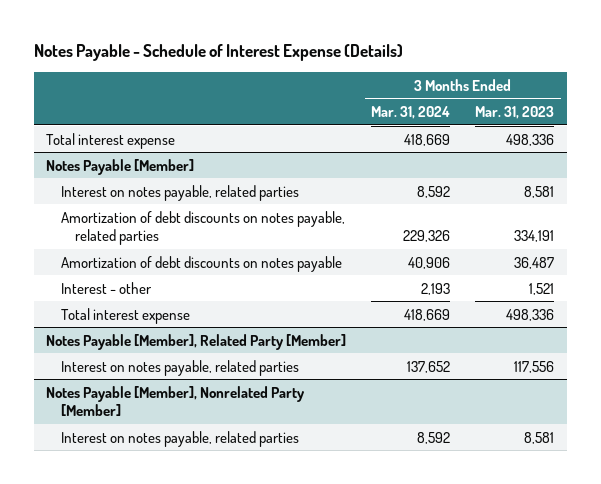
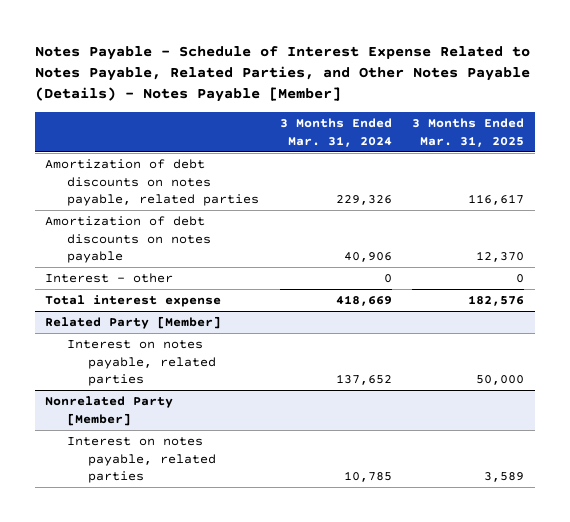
- Notes Payable - Schedule of Interest Expense (Details)
+ Notes Payable - Schedule of Interest Expense Related to Notes Payable, Related Parties, and Other Notes Payable (Details) - Notes Payable [Member]
- | 3 Months Ended Mar. 31, 2024 | 3 Months Ended Mar. 31, 2023
+ | 3 Months Ended Mar. 31, 2024 | 3 Months Ended Mar. 31, 2025
- Total interest expense | 418,669 | 498,336
- Notes Payable [Member]
- Interest on notes payable, related parties | 8,592 | 8,581
- Interest - other | 2,193 | 1,521
+ Interest - other | 0 | 0
- Notes Payable [Member], Related Party [Member]
+ Related Party [Member]
- Notes Payable [Member], Nonrelated Party [Member]
- Interest on notes payable, related parties | 8,592 | 8,581
+ Nonrelated Party [Member]
+ Interest on notes payable, related parties | 10,785 | 3,589

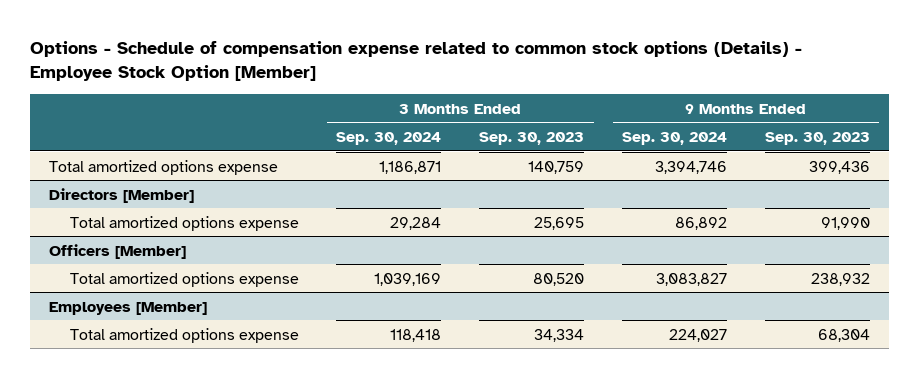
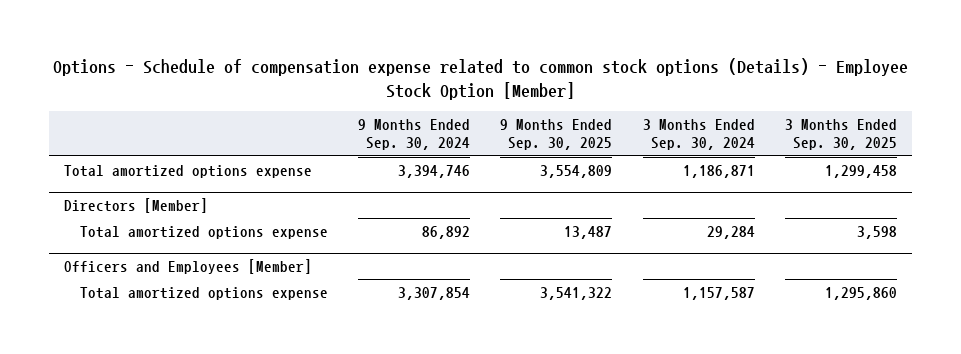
- | 3 Months Ended Sep. 30, 2024 | 3 Months Ended Sep. 30, 2023 | 9 Months Ended Sep. 30, 2024 | 9 Months Ended Sep. 30, 2023
+ | 9 Months Ended Sep. 30, 2024 | 9 Months Ended Sep. 30, 2025 | 3 Months Ended Sep. 30, 2024 | 3 Months Ended Sep. 30, 2025
- Officers [Member]
- Total amortized options expense | 1,039,169 | 80,520 | 3,083,827 | 238,932
- Employees [Member]
- Total amortized options expense | 118,418 | 34,334 | 224,027 | 68,304
+ Officers and Employees [Member]
+ Total amortized options expense | 3,307,854 | 3,541,322 | 1,157,587 | 1,295,860

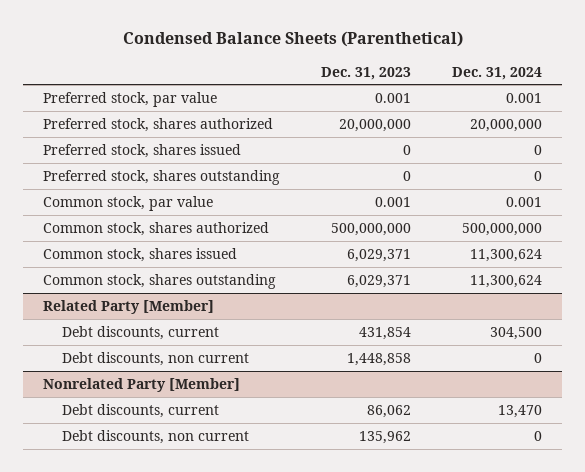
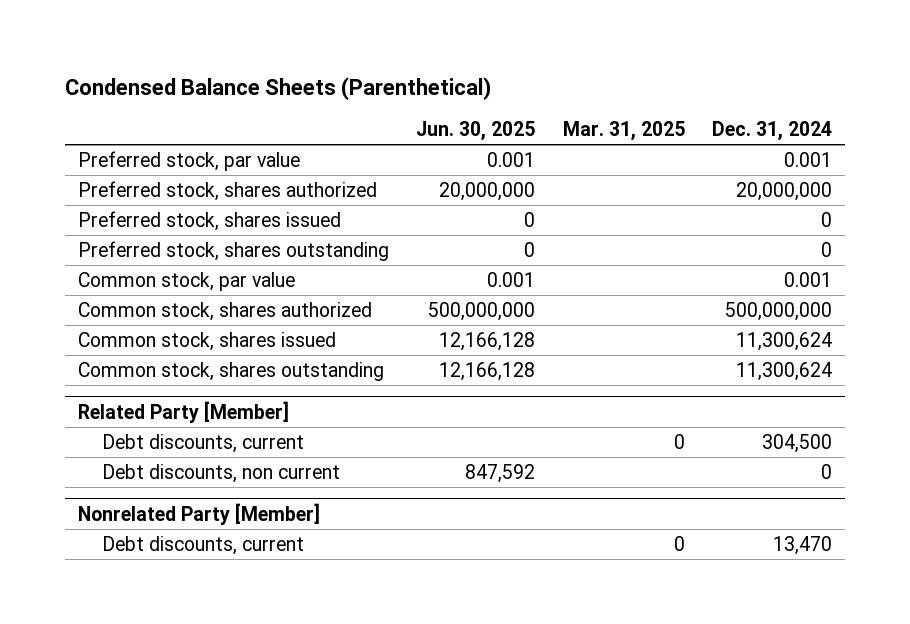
- | Dec. 31, 2023 | Dec. 31, 2024
+ | Jun. 30, 2025 | Mar. 31, 2025 | Dec. 31, 2024
@ Nonrelated Party [Member]
- Debt discounts, non current | 135,962 | 0

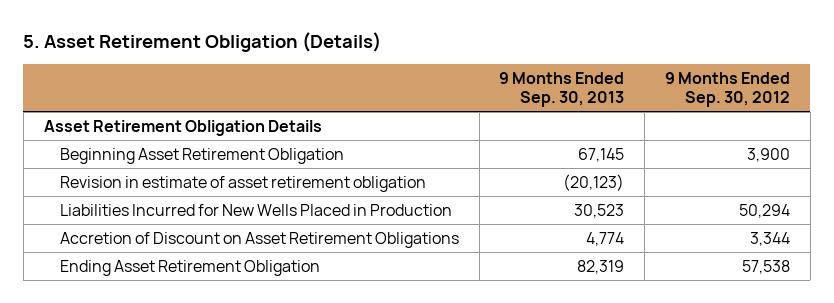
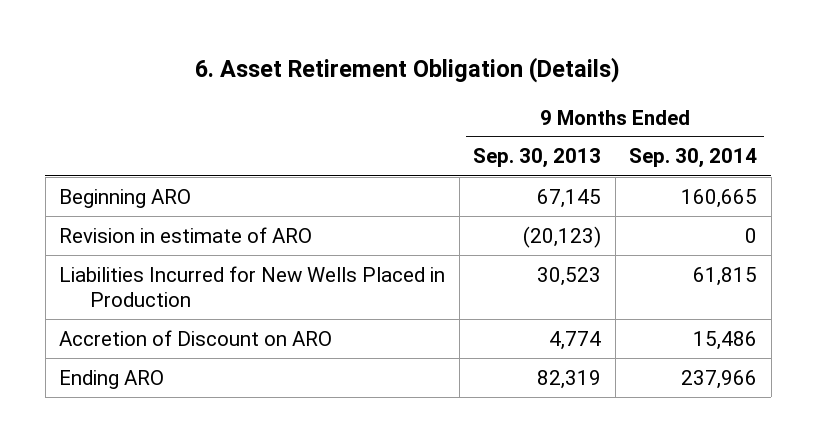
- 5. Asset Retirement Obligation (Details)
+ 6. Asset Retirement Obligation (Details)
- | 9 Months Ended Sep. 30, 2013 | 9 Months Ended Sep. 30, 2012
+ | 9 Months Ended Sep. 30, 2013 | 9 Months Ended Sep. 30, 2014
- Asset Retirement Obligation Details
- Beginning Asset Retirement Obligation | 67,145 | 3,900
- Revision in estimate of asset retirement obligation | (20,123) |
+ Beginning ARO | 67,145 | 160,665
+ Revision in estimate of ARO | (20,123) | 0
- Accretion of Discount on Asset Retirement Obligations | 4,774 | 3,344
- Ending Asset Retirement Obligation | 82,319 | 57,538
+ Accretion of Discount on ARO | 4,774 | 15,486
+ Ending ARO | 82,319 | 237,966

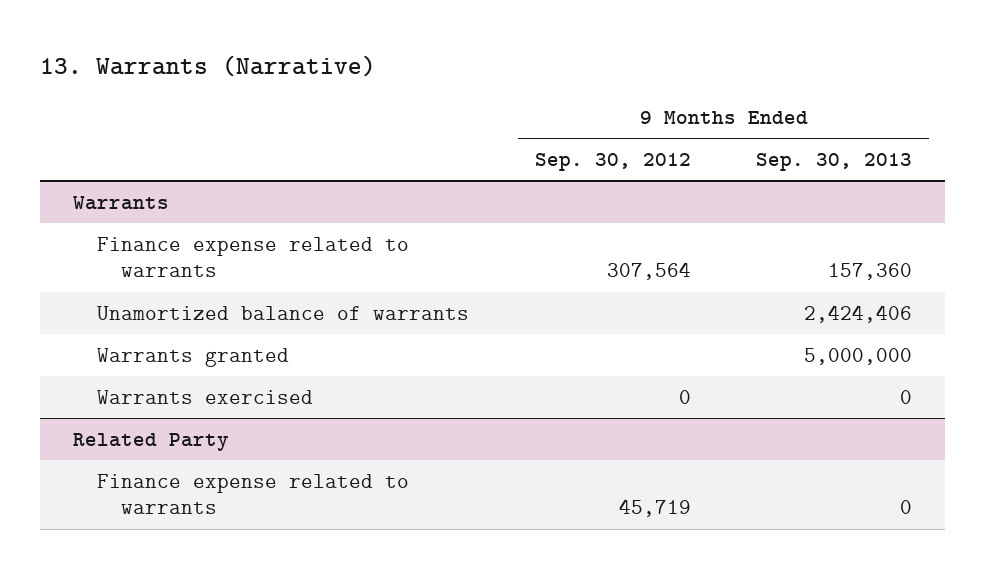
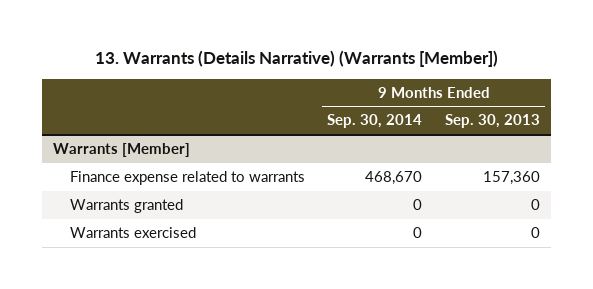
- 13. Warrants (Narrative)
+ 13. Warrants (Details Narrative) (Warrants [Member])
- | 9 Months Ended Sep. 30, 2012 | 9 Months Ended Sep. 30, 2013
+ | 9 Months Ended Sep. 30, 2014 | 9 Months Ended Sep. 30, 2013
- Warrants
+ Warrants [Member]
- Unamortized balance of warrants | | 2,424,406
- Warrants granted | | 5,000,000
+ Warrants granted | 0 | 0
- Related Party
- Finance expense related to warrants | 45,719 | 0

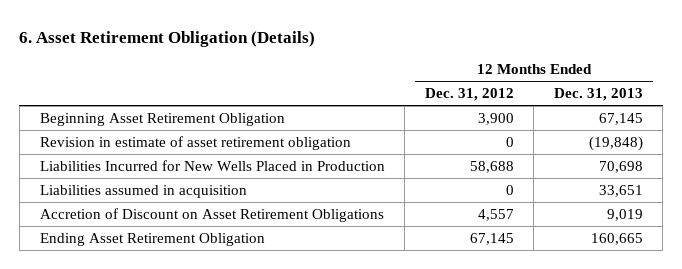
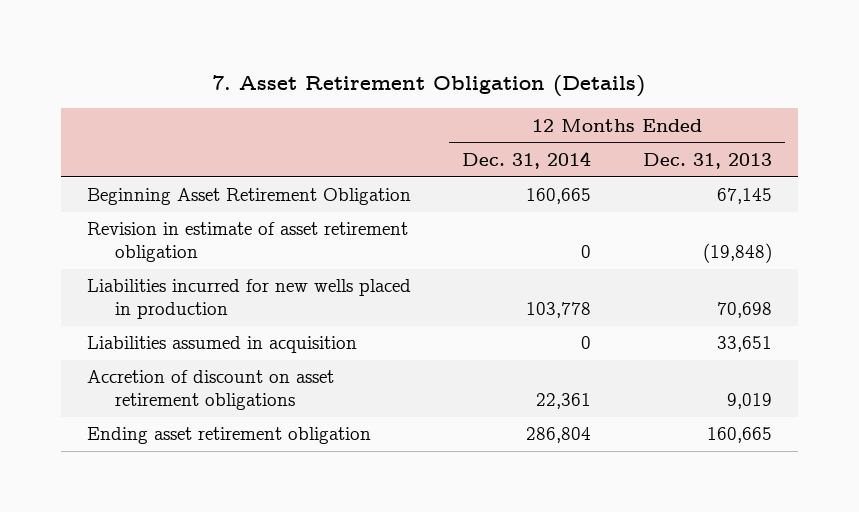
- 6. Asset Retirement Obligation (Details)
+ 7. Asset Retirement Obligation (Details)
- | 12 Months Ended Dec. 31, 2012 | 12 Months Ended Dec. 31, 2013
+ | 12 Months Ended Dec. 31, 2014 | 12 Months Ended Dec. 31, 2013
- Liabilities Incurred for New Wells Placed in Production | 58,688 | 70,698
+ Liabilities incurred for new wells placed in production | 103,778 | 70,698
- Accretion of Discount on Asset Retirement Obligations | 4,557 | 9,019
- Ending Asset Retirement Obligation | 67,145 | 160,665
+ Accretion of discount on asset retirement obligations | 22,361 | 9,019
+ Ending asset retirement obligation | 286,804 | 160,665

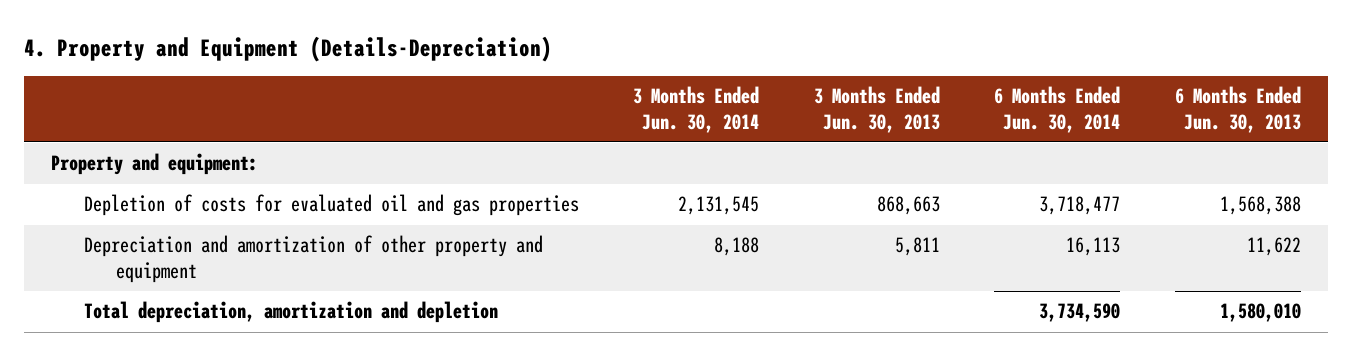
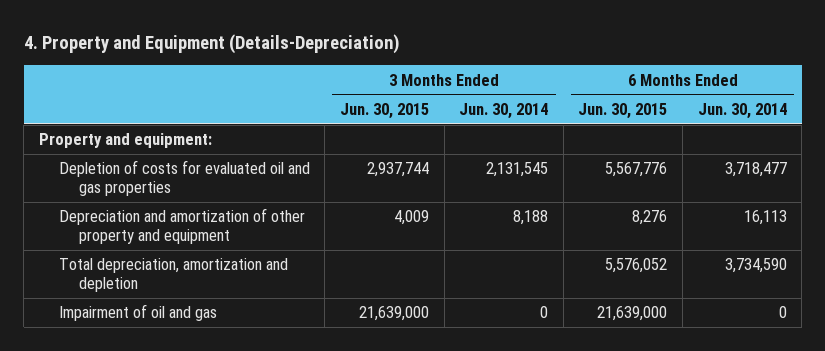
- | 3 Months Ended Jun. 30, 2014 | 3 Months Ended Jun. 30, 2013 | 6 Months Ended Jun. 30, 2014 | 6 Months Ended Jun. 30, 2013
+ | 3 Months Ended Jun. 30, 2015 | 3 Months Ended Jun. 30, 2014 | 6 Months Ended Jun. 30, 2015 | 6 Months Ended Jun. 30, 2014
+ Impairment of oil and gas | 21,639,000 | 0 | 21,639,000 | 0

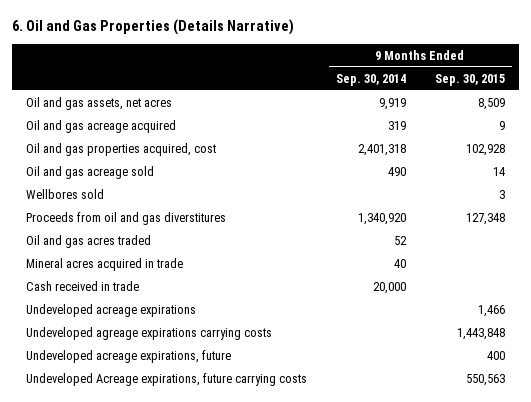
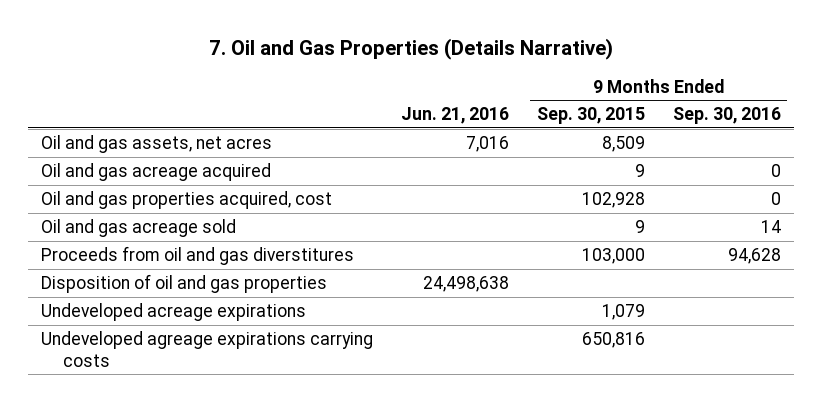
- 6. Oil and Gas Properties (Details Narrative)
+ 7. Oil and Gas Properties (Details Narrative)
- | 9 Months Ended Sep. 30, 2014 | 9 Months Ended Sep. 30, 2015
+ | Jun. 21, 2016 | 9 Months Ended Sep. 30, 2015 | 9 Months Ended Sep. 30, 2016
- Oil and gas acreage sold | 490 | 14
- Wellbores sold | | 3
- Proceeds from oil and gas diverstitures | 1,340,920 | 127,348
- Oil and gas acres traded | 52 |
- Mineral acres acquired in trade | 40 |
- Cash received in trade | 20,000 |
- Undeveloped acreage expirations | | 1,466
- Undeveloped agreage expirations carrying costs | | 1,443,848
- Undeveloped acreage expirations, future | | 400
- Undeveloped Acreage expirations, future carrying costs | | 550,563
+ Oil and gas acreage sold | | 9 | 14
+ Proceeds from oil and gas diverstitures | | 103,000 | 94,628
+ Disposition of oil and gas properties | 24,498,638 | |
+ Undeveloped acreage expirations | | 1,079 |
+ Undeveloped agreage expirations carrying costs | | 650,816 |

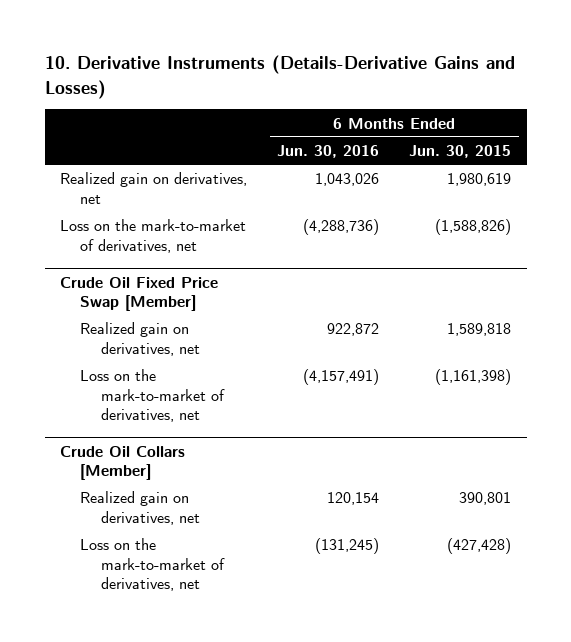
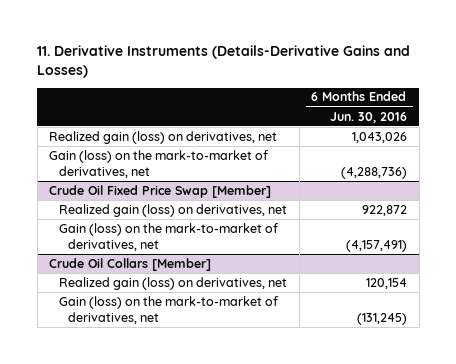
- 10. Derivative Instruments (Details-Derivative Gains and Losses)
+ 11. Derivative Instruments (Details-Derivative Gains and Losses)
- | 6 Months Ended Jun. 30, 2016 | 6 Months Ended Jun. 30, 2015
+ | 6 Months Ended Jun. 30, 2016
- Realized gain on derivatives, net | 1,043,026 | 1,980,619
- Loss on the mark-to-market of derivatives, net | (4,288,736) | (1,588,826)
+ Realized gain (loss) on derivatives, net | 1,043,026
+ Gain (loss) on the mark-to-market of derivatives, net | (4,288,736)
@ Crude Oil Fixed Price Swap [Member]
- Realized gain on derivatives, net | 922,872 | 1,589,818
- Loss on the mark-to-market of derivatives, net | (4,157,491) | (1,161,398)
+ Realized gain (loss) on derivatives, net | 922,872
+ Gain (loss) on the mark-to-market of derivatives, net | (4,157,491)
@ Crude Oil Collars [Member]
- Realized gain on derivatives, net | 120,154 | 390,801
- Loss on the mark-to-market of derivatives, net | (131,245) | (427,428)
+ Realized gain (loss) on derivatives, net | 120,154
+ Gain (loss) on the mark-to-market of derivatives, net | (131,245)

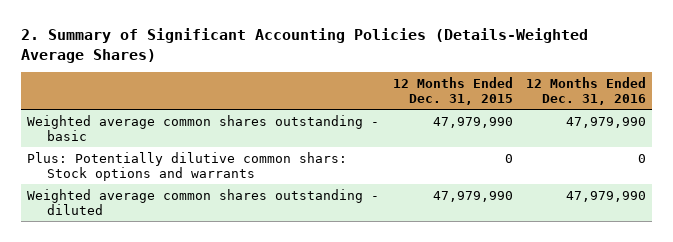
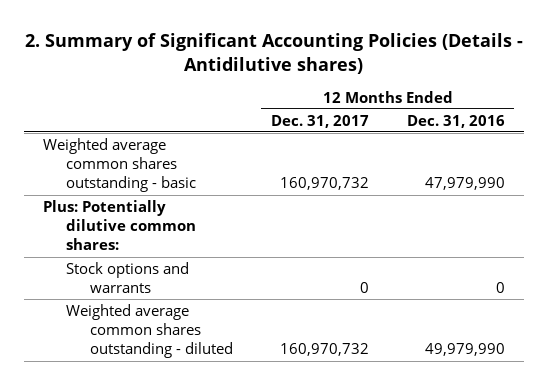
- 2. Summary of Significant Accounting Policies (Details-Weighted Average Shares)
+ 2. Summary of Significant Accounting Policies (Details - Antidilutive shares)
- | 12 Months Ended Dec. 31, 2015 | 12 Months Ended Dec. 31, 2016
+ | 12 Months Ended Dec. 31, 2017 | 12 Months Ended Dec. 31, 2016
- Plus: Potentially dilutive common shars: Stock options and warrants | 0 | 0
- Weighted average common shares outstanding - diluted | 47,979,990 | 47,979,990
+ Plus: Potentially dilutive common shares:
+ Stock options and warrants | 0 | 0
+ Weighted average common shares outstanding - diluted | 160,970,732 | 49,979,990

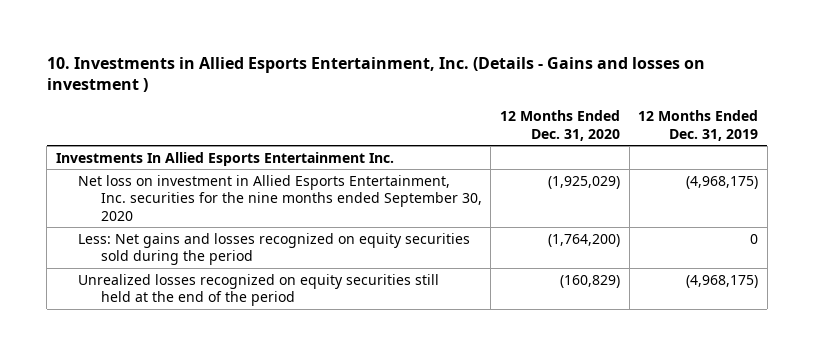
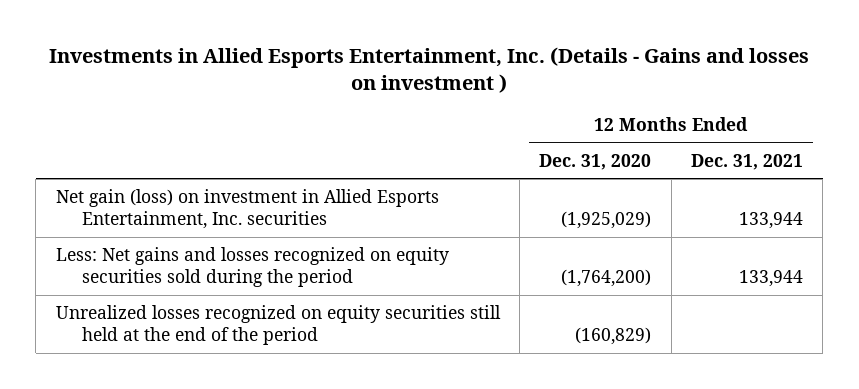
- 10. Investments in Allied Esports Entertainment, Inc. (Details - Gains and losses on investment )
+ Investments in Allied Esports Entertainment, Inc. (Details - Gains and losses on investment )
- | 12 Months Ended Dec. 31, 2020 | 12 Months Ended Dec. 31, 2019
+ | 12 Months Ended Dec. 31, 2020 | 12 Months Ended Dec. 31, 2021
- Investments In Allied Esports Entertainment Inc.
- Net loss on investment in Allied Esports Entertainment, Inc. securities for the nine months ended September 30, 2020 | (1,925,029) | (4,968,175)
+ Net gain (loss) on investment in Allied Esports Entertainment, Inc. securities | (1,925,029) | 133,944

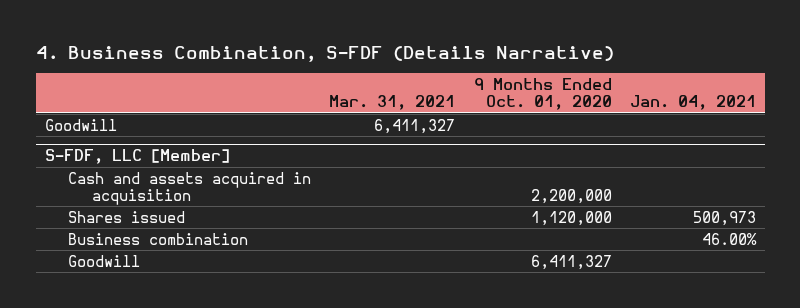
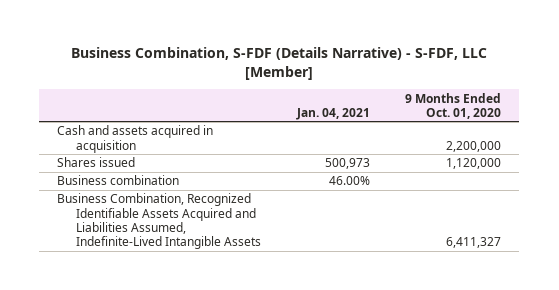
- 4. Business Combination, S-FDF (Details Narrative)
+ Business Combination, S-FDF (Details Narrative) - S-FDF, LLC [Member]
- | Mar. 31, 2021 | 9 Months Ended Oct. 01, 2020 | Jan. 04, 2021
+ | Jan. 04, 2021 | 9 Months Ended Oct. 01, 2020
- Goodwill | 6,411,327 | |
- S-FDF, LLC [Member]
- Goodwill | | 6,411,327 |
+ Business Combination, Recognized Identifiable Assets Acquired and Liabilities Assumed, Indefinite-Lived Intangible Assets | | 6,411,327

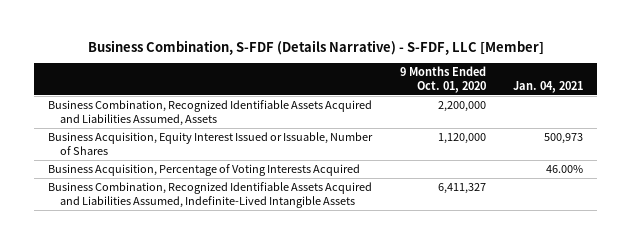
- | Jan. 04, 2021 | 9 Months Ended Oct. 01, 2020
+ | 9 Months Ended Oct. 01, 2020 | Jan. 04, 2021
- Cash and assets acquired in acquisition | | 2,200,000
- Shares issued | 500,973 | 1,120,000
- Business combination | 46.00% |
+ Business Combination, Recognized Identifiable Assets Acquired and Liabilities Assumed, Assets | 2,200,000 |
+ Business Acquisition, Equity Interest Issued or Issuable, Number of Shares | 1,120,000 | 500,973
+ Business Acquisition, Percentage of Voting Interests Acquired | | 46.00%

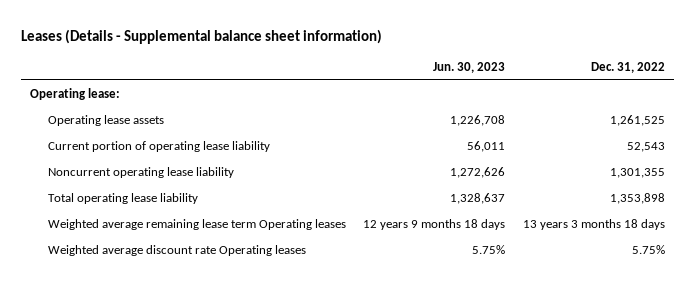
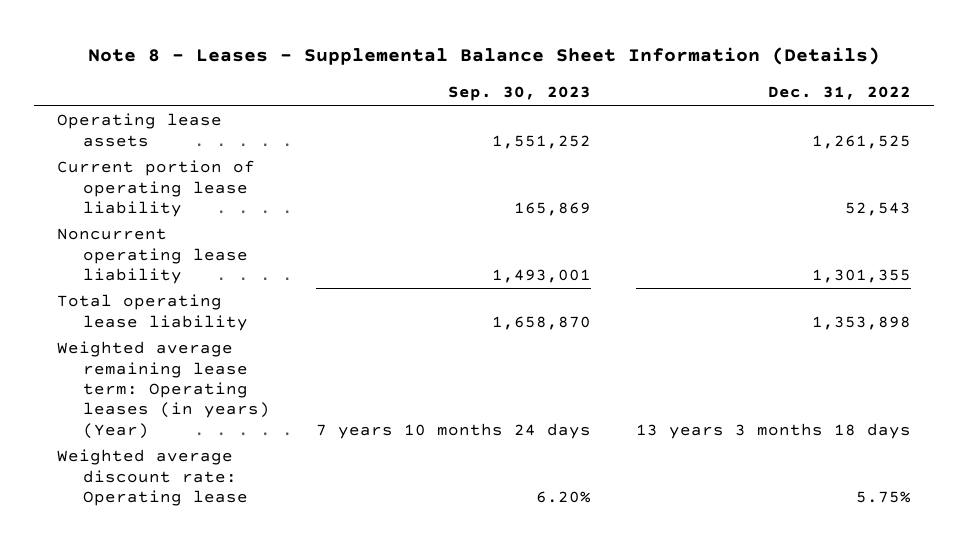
- Leases (Details - Supplemental balance sheet information)
+ Note 8 - Leases - Supplemental Balance Sheet Information (Details)
- | Jun. 30, 2023 | Dec. 31, 2022
+ | Sep. 30, 2023 | Dec. 31, 2022
- Operating lease:
- Weighted average remaining lease term Operating leases | 12 years 9 months 18 days | 13 years 3 months 18 days
- Weighted average discount rate Operating leases | 5.75% | 5.75%
+ Weighted average remaining lease term: Operating leases (in years) (Year) | 7 years 10 months 24 days | 13 years 3 months 18 days
+ Weighted average discount rate: Operating lease | 6.20% | 5.75%

